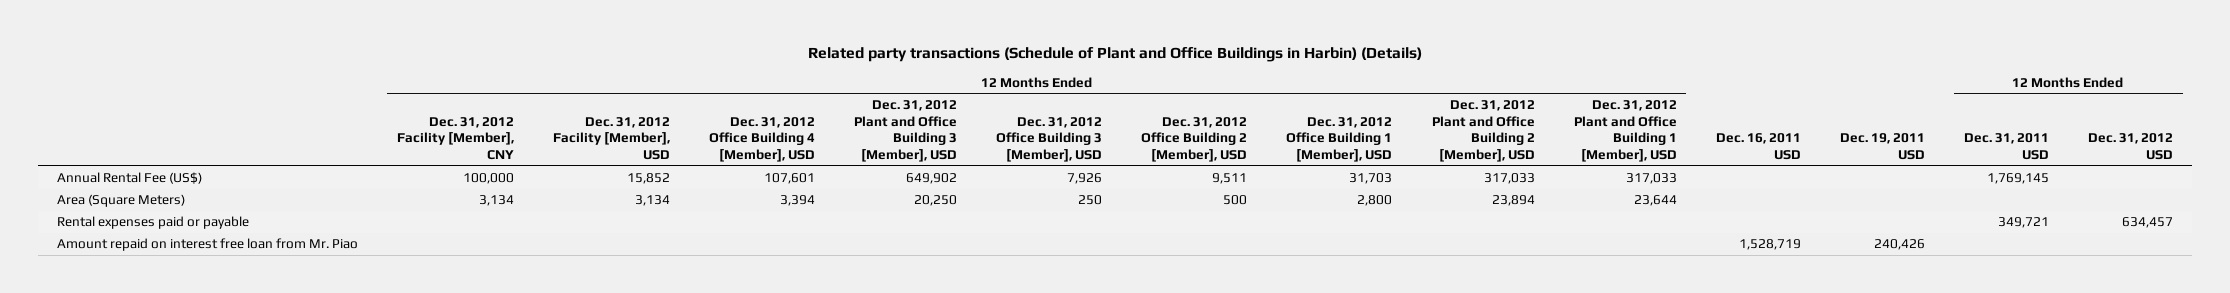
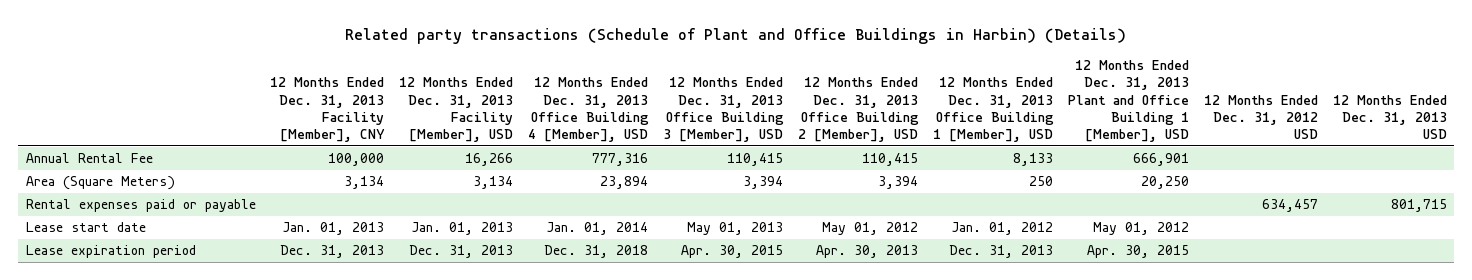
- | 12 Months Ended Dec. 31, 2012 Facility [Member], CNY | 12 Months Ended Dec. 31, 2012 Facility [Member], USD | 12 Months Ended Dec. 31, 2012 Office Building 4 [Member], USD | 12 Months Ended Dec. 31, 2012 Plant and Office Building 3 [Member], USD | 12 Months Ended Dec. 31, 2012 Office Building 3 [Member], USD | 12 Months Ended Dec. 31, 2012 Office Building 2 [Member], USD | 12 Months Ended Dec. 31, 2012 Office Building 1 [Member], USD | 12 Months Ended Dec. 31, 2012 Plant and Office Building 2 [Member], USD | 12 Months Ended Dec. 31, 2012 Plant and Office Building 1 [Member], USD | Dec. 16, 2011 USD | Dec. 19, 2011 USD | 12 Months Ended Dec. 31, 2011 USD | 12 Months Ended Dec. 31, 2012 USD
+ | 12 Months Ended Dec. 31, 2013 Facility [Member], CNY | 12 Months Ended Dec. 31, 2013 Facility [Member], USD | 12 Months Ended Dec. 31, 2013 Office Building 4 [Member], USD | 12 Months Ended Dec. 31, 2013 Office Building 3 [Member], USD | 12 Months Ended Dec. 31, 2013 Office Building 2 [Member], USD | 12 Months Ended Dec. 31, 2013 Office Building 1 [Member], USD | 12 Months Ended Dec. 31, 2013 Plant and Office Building 1 [Member], USD | 12 Months Ended Dec. 31, 2012 USD | 12 Months Ended Dec. 31, 2013 USD
- Annual Rental Fee (US$) | 100,000 | 15,852 | 107,601 | 649,902 | 7,926 | 9,511 | 31,703 | 317,033 | 317,033 | | | 1,769,145 |
+ Annual Rental Fee | 100,000 | 16,266 | 777,316 | 110,415 | 110,415 | 8,133 | 666,901 | |
- Amount repaid on interest free loan from Mr. Piao | | | | | | | | | | 1,528,719 | 240,426 | |
+ Lease start date | Jan. 01, 2013 | Jan. 01, 2013 | Jan. 01, 2014 | May 01, 2013 | May 01, 2012 | Jan. 01, 2012 | May 01, 2012 | |
+ Lease expiration period | Dec. 31, 2013 | Dec. 31, 2013 | Dec. 31, 2018 | Apr. 30, 2015 | Apr. 30, 2013 | Dec. 31, 2013 | Apr. 30, 2015 | |

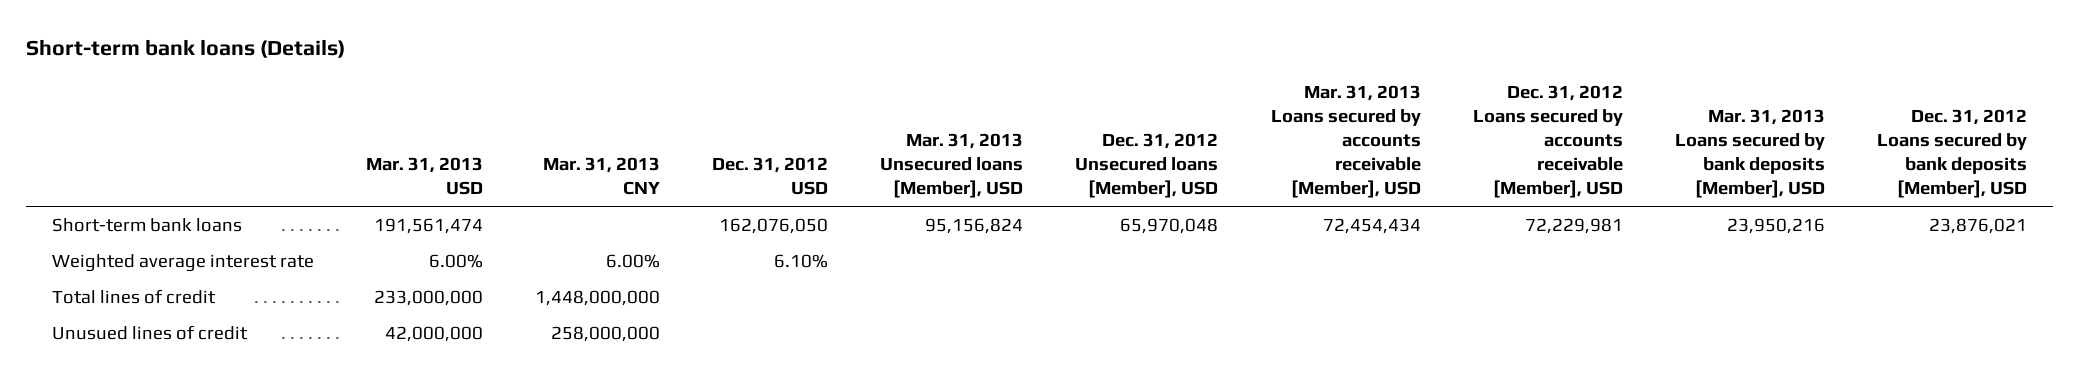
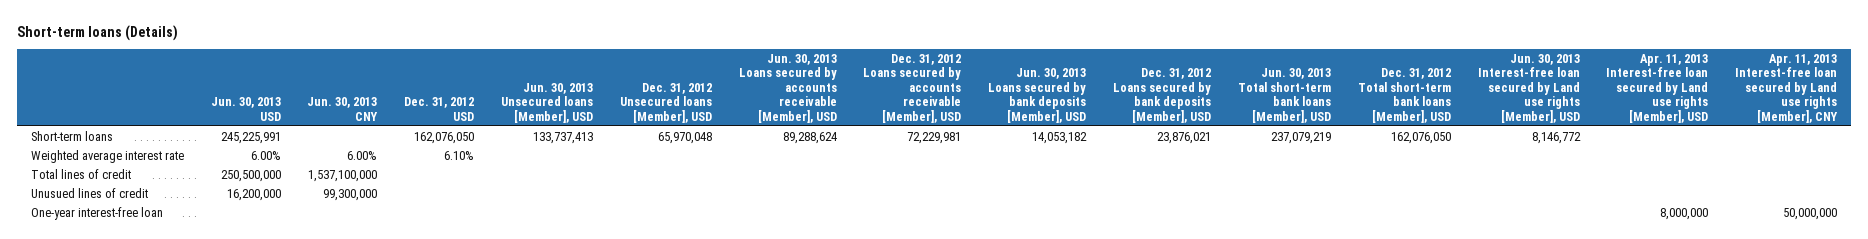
- Short-term bank loans (Details)
+ Short-term loans (Details)
- | Mar. 31, 2013 USD | Mar. 31, 2013 CNY | Dec. 31, 2012 USD | Mar. 31, 2013 Unsecured loans [Member], USD | Dec. 31, 2012 Unsecured loans [Member], USD | Mar. 31, 2013 Loans secured by accounts receivable [Member], USD | Dec. 31, 2012 Loans secured by accounts receivable [Member], USD | Mar. 31, 2013 Loans secured by bank deposits [Member], USD | Dec. 31, 2012 Loans secured by bank deposits [Member], USD
+ | Jun. 30, 2013 USD | Jun. 30, 2013 CNY | Dec. 31, 2012 USD | Jun. 30, 2013 Unsecured loans [Member], USD | Dec. 31, 2012 Unsecured loans [Member], USD | Jun. 30, 2013 Loans secured by accounts receivable [Member], USD | Dec. 31, 2012 Loans secured by accounts receivable [Member], USD | Jun. 30, 2013 Loans secured by bank deposits [Member], USD | Dec. 31, 2012 Loans secured by bank deposits [Member], USD | Jun. 30, 2013 Total short-term bank loans [Member], USD | Dec. 31, 2012 Total short-term bank loans [Member], USD | Jun. 30, 2013 Interest-free loan secured by Land use rights [Member], USD | Apr. 11, 2013 Interest-free loan secured by Land use rights [Member], USD | Apr. 11, 2013 Interest-free loan secured by Land use rights [Member], CNY
- Short-term bank loans | 191,561,474 | | 162,076,050 | 95,156,824 | 65,970,048 | 72,454,434 | 72,229,981 | 23,950,216 | 23,876,021
+ Short-term loans | 245,225,991 | | 162,076,050 | 133,737,413 | 65,970,048 | 89,288,624 | 72,229,981 | 14,053,182 | 23,876,021 | 237,079,219 | 162,076,050 | 8,146,772 | |
+ One-year interest-free loan | | | | | | | | | | | | | 8,000,000 | 50,000,000

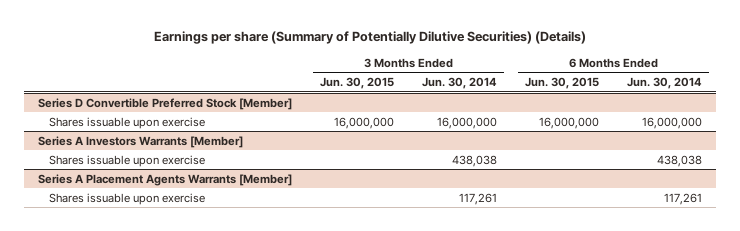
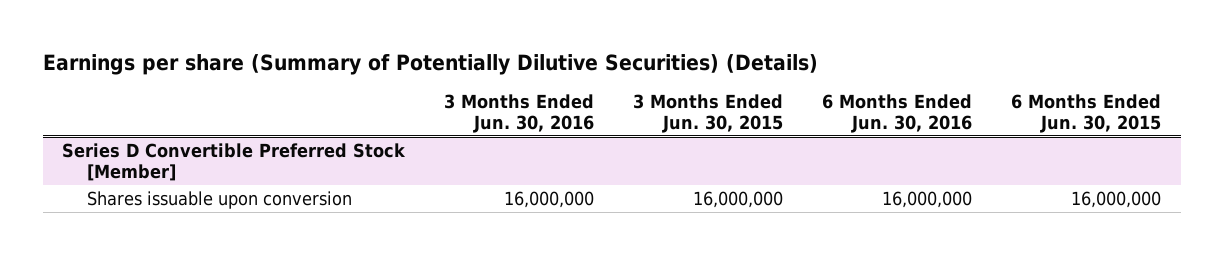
- | 3 Months Ended Jun. 30, 2015 | 3 Months Ended Jun. 30, 2014 | 6 Months Ended Jun. 30, 2015 | 6 Months Ended Jun. 30, 2014
+ | 3 Months Ended Jun. 30, 2016 | 3 Months Ended Jun. 30, 2015 | 6 Months Ended Jun. 30, 2016 | 6 Months Ended Jun. 30, 2015
@ Series D Convertible Preferred Stock [Member]
- Shares issuable upon exercise | 16,000,000 | 16,000,000 | 16,000,000 | 16,000,000
- Series A Investors Warrants [Member]
- Shares issuable upon exercise | | 438,038 | | 438,038
- Series A Placement Agents Warrants [Member]
- Shares issuable upon exercise | | 117,261 | | 117,261
@ Series D Convertible Preferred Stock [Member]
+ Shares issuable upon conversion | 16,000,000 | 16,000,000 | 16,000,000 | 16,000,000

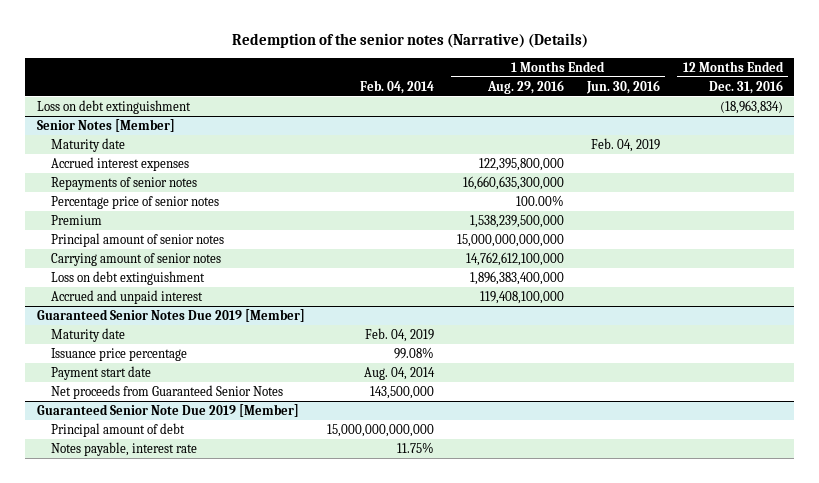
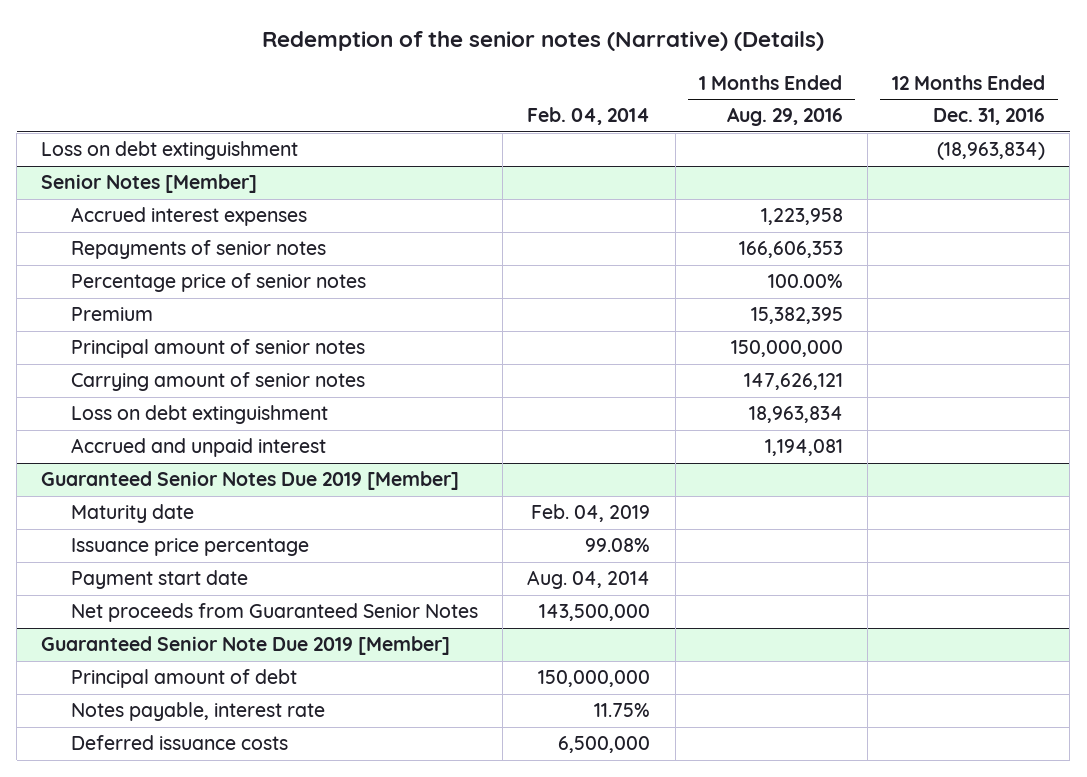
- | Feb. 04, 2014 | 1 Months Ended Aug. 29, 2016 | 1 Months Ended Jun. 30, 2016 | 12 Months Ended Dec. 31, 2016
+ | Feb. 04, 2014 | 1 Months Ended Aug. 29, 2016 | 12 Months Ended Dec. 31, 2016
@ Senior Notes [Member]
- Maturity date | | | Feb. 04, 2019 |
- Accrued interest expenses | | 122,395,800,000 | |
- Repayments of senior notes | | 16,660,635,300,000 | |
+ Accrued interest expenses | | 1,223,958 |
+ Repayments of senior notes | | 166,606,353 |
- Premium | | 1,538,239,500,000 | |
- Principal amount of senior notes | | 15,000,000,000,000 | |
- Carrying amount of senior notes | | 14,762,612,100,000 | |
- Loss on debt extinguishment | | 1,896,383,400,000 | |
- Accrued and unpaid interest | | 119,408,100,000 | |
+ Premium | | 15,382,395 |
+ Principal amount of senior notes | | 150,000,000 |
+ Carrying amount of senior notes | | 147,626,121 |
+ Loss on debt extinguishment | | 18,963,834 |
+ Accrued and unpaid interest | | 1,194,081 |
@ Guaranteed Senior Note Due 2019 [Member]
- Principal amount of debt | 15,000,000,000,000 | | |
+ Principal amount of debt | 150,000,000 | |
+ Deferred issuance costs | 6,500,000 | |

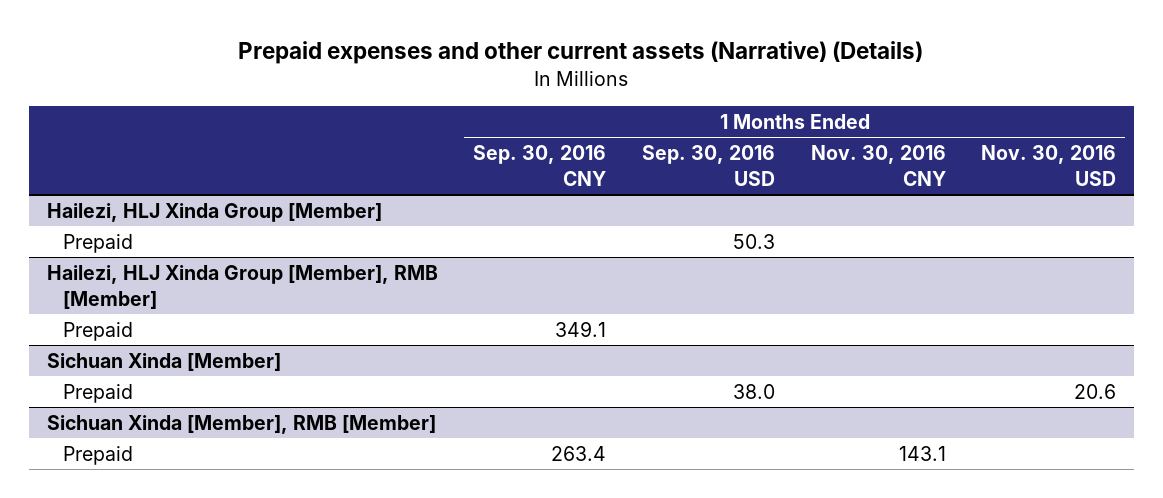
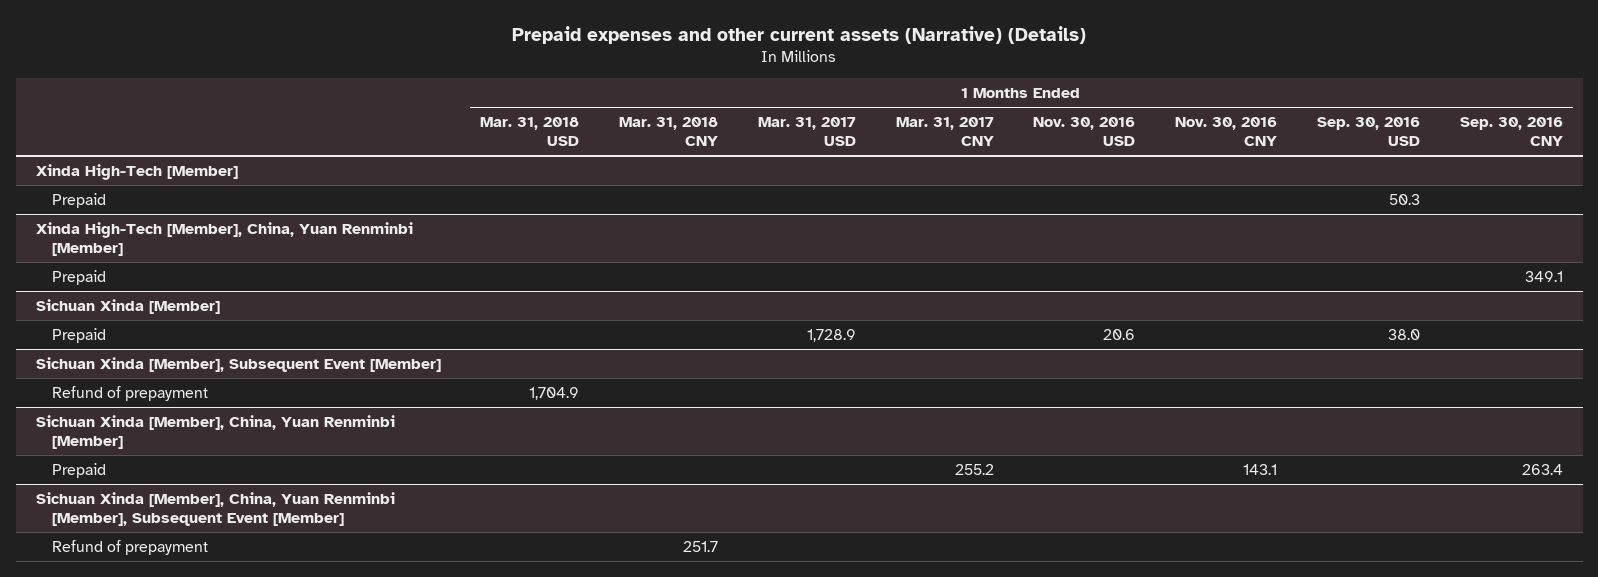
- | 1 Months Ended Sep. 30, 2016 CNY | 1 Months Ended Sep. 30, 2016 USD | 1 Months Ended Nov. 30, 2016 CNY | 1 Months Ended Nov. 30, 2016 USD
+ | 1 Months Ended Mar. 31, 2018 USD | 1 Months Ended Mar. 31, 2018 CNY | 1 Months Ended Mar. 31, 2017 USD | 1 Months Ended Mar. 31, 2017 CNY | 1 Months Ended Nov. 30, 2016 USD | 1 Months Ended Nov. 30, 2016 CNY | 1 Months Ended Sep. 30, 2016 USD | 1 Months Ended Sep. 30, 2016 CNY
- Hailezi, HLJ Xinda Group [Member]
+ Xinda High-Tech [Member]
- Hailezi, HLJ Xinda Group [Member], RMB [Member]
+ Xinda High-Tech [Member], China, Yuan Renminbi [Member]
- Sichuan Xinda [Member], RMB [Member]
+ Sichuan Xinda [Member], Subsequent Event [Member]
+ Refund of prepayment | 1,704.9 | | | | | | |
+ Sichuan Xinda [Member], China, Yuan Renminbi [Member]
+ Sichuan Xinda [Member], China, Yuan Renminbi [Member], Subsequent Event [Member]
+ Refund of prepayment | | 251.7 | | | | | |

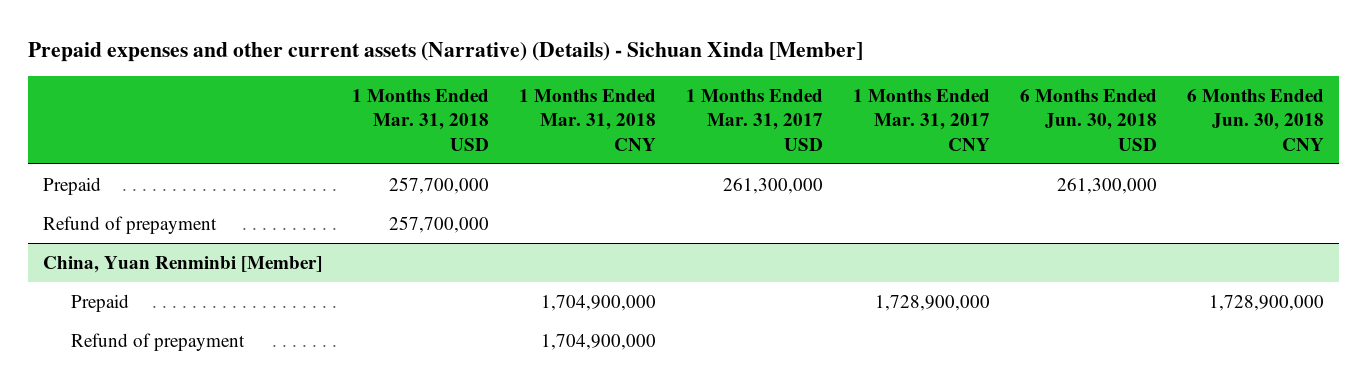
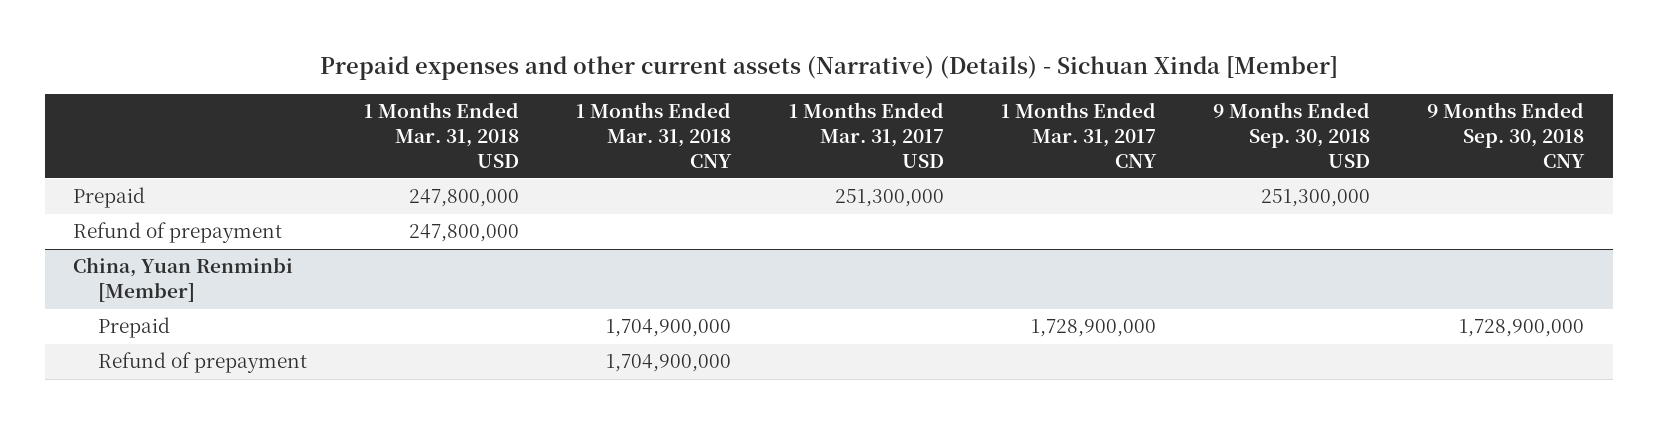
- | 1 Months Ended Mar. 31, 2018 USD | 1 Months Ended Mar. 31, 2018 CNY | 1 Months Ended Mar. 31, 2017 USD | 1 Months Ended Mar. 31, 2017 CNY | 6 Months Ended Jun. 30, 2018 USD | 6 Months Ended Jun. 30, 2018 CNY
+ | 1 Months Ended Mar. 31, 2018 USD | 1 Months Ended Mar. 31, 2018 CNY | 1 Months Ended Mar. 31, 2017 USD | 1 Months Ended Mar. 31, 2017 CNY | 9 Months Ended Sep. 30, 2018 USD | 9 Months Ended Sep. 30, 2018 CNY
- Prepaid | 257,700,000 | | 261,300,000 | | 261,300,000 |
- Refund of prepayment | 257,700,000 | | | | |
+ Prepaid | 247,800,000 | | 251,300,000 | | 251,300,000 |
+ Refund of prepayment | 247,800,000 | | | | |

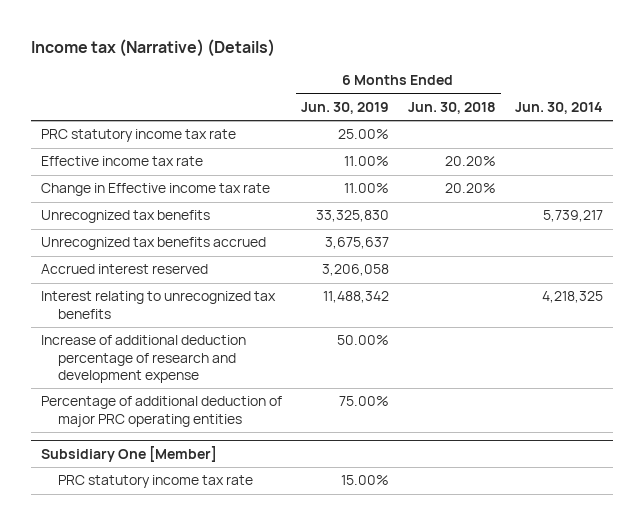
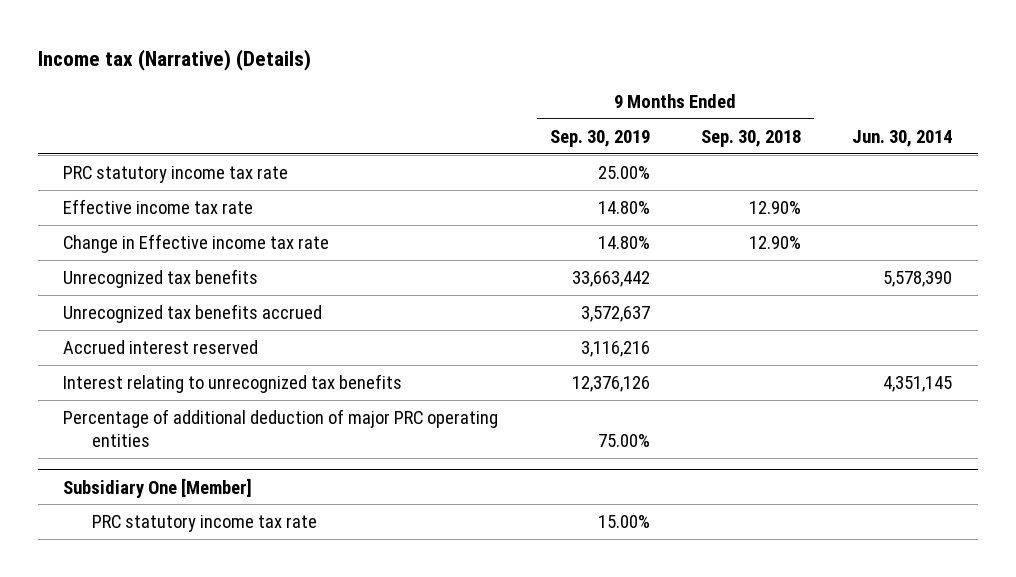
- | 6 Months Ended Jun. 30, 2019 | 6 Months Ended Jun. 30, 2018 | Jun. 30, 2014
+ | 9 Months Ended Sep. 30, 2019 | 9 Months Ended Sep. 30, 2018 | Jun. 30, 2014
- Unrecognized tax benefits | 33,325,830 | | 5,739,217
+ Unrecognized tax benefits | 33,663,442 | | 5,578,390
- Interest relating to unrecognized tax benefits | 11,488,342 | | 4,218,325
- Increase of additional deduction percentage of research and development expense | 50.00% | |
+ Interest relating to unrecognized tax benefits | 12,376,126 | | 4,351,145

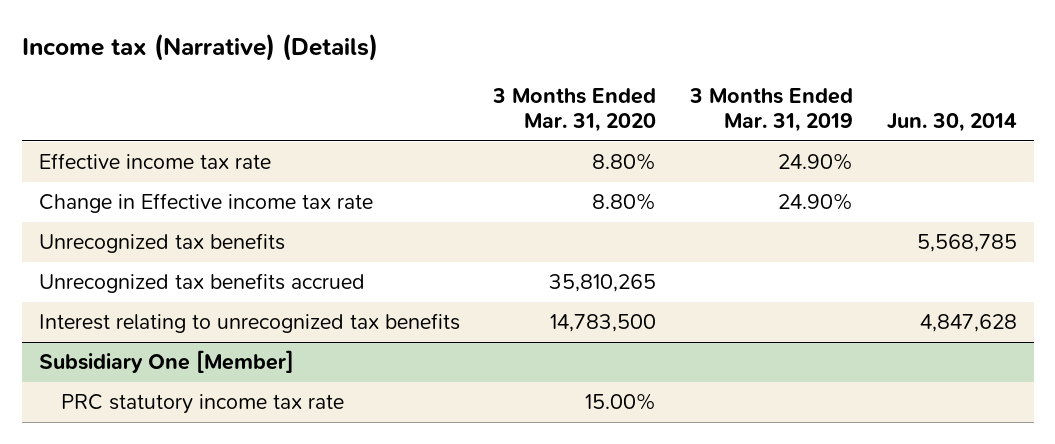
- | 9 Months Ended Sep. 30, 2019 | 9 Months Ended Sep. 30, 2018 | Jun. 30, 2014
+ | 3 Months Ended Mar. 31, 2020 | 3 Months Ended Mar. 31, 2019 | Jun. 30, 2014
- PRC statutory income tax rate | 25.00% | |
- Unrecognized tax benefits | 33,663,442 | | 5,578,390
+ Unrecognized tax benefits | | | 5,568,785
- Accrued interest reserved | 3,116,216 | |
- Interest relating to unrecognized tax benefits | 12,376,126 | | 4,351,145
- Percentage of additional deduction of major PRC operating entities | 75.00% | |
+ Interest relating to unrecognized tax benefits | 14,783,500 | | 4,847,628

